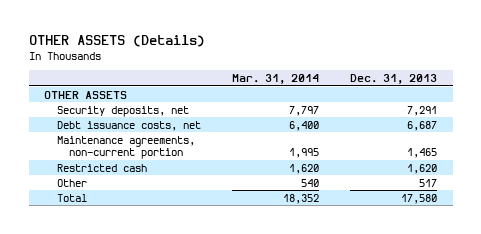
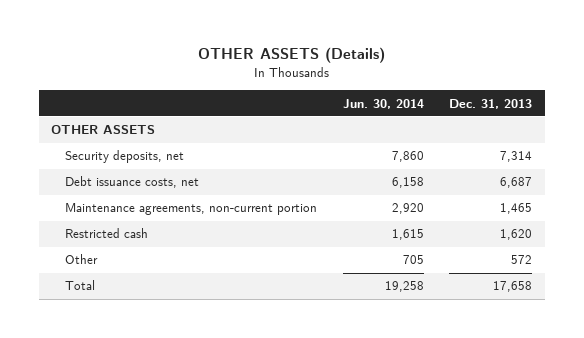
- | Mar. 31, 2014 | Dec. 31, 2013
+ | Jun. 30, 2014 | Dec. 31, 2013
- Security deposits, net | 7,797 | 7,291
+ Security deposits, net | 7,860 | 7,314
- Other | 540 | 517
- Total | 18,352 | 17,580
+ Other | 705 | 572
+ Total | 19,258 | 17,658

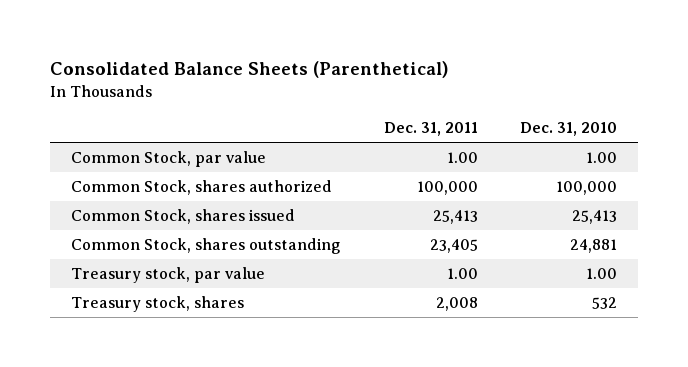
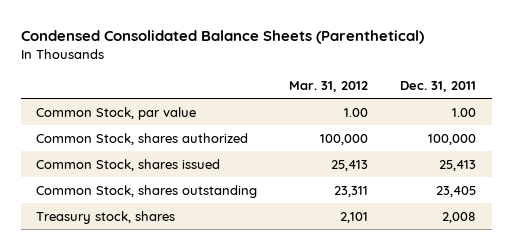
- Consolidated Balance Sheets (Parenthetical)
+ Condensed Consolidated Balance Sheets (Parenthetical)
- | Dec. 31, 2011 | Dec. 31, 2010
+ | Mar. 31, 2012 | Dec. 31, 2011
- Treasury stock, par value | 1.00 | 1.00

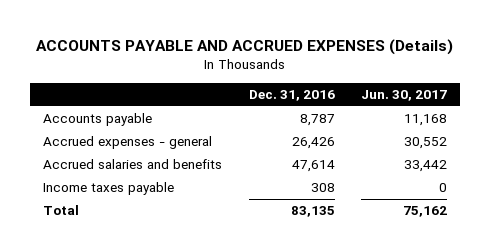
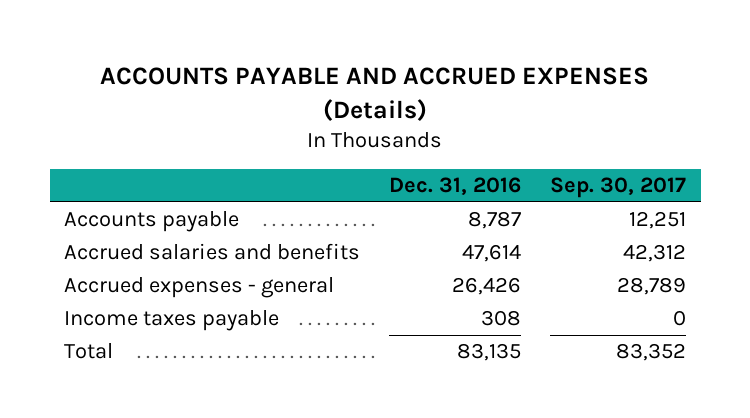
- | Dec. 31, 2016 | Jun. 30, 2017
+ | Dec. 31, 2016 | Sep. 30, 2017
moved down: Accrued expenses - general | 26,426 | 28,789

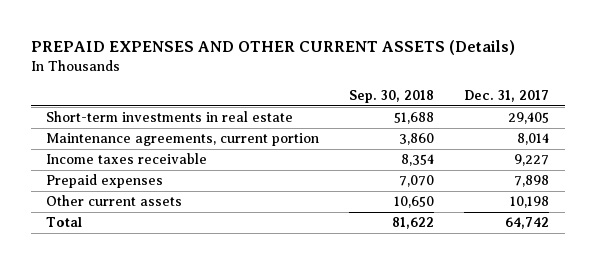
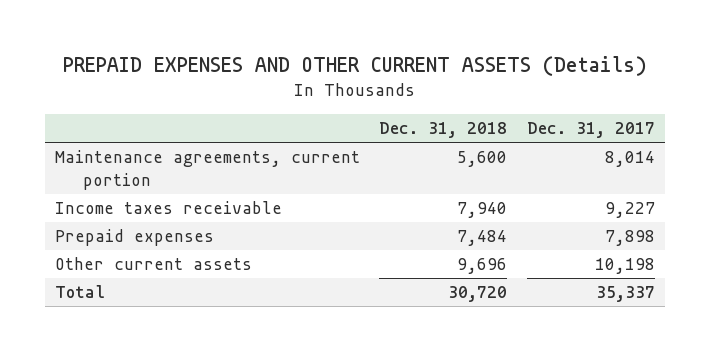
- | Sep. 30, 2018 | Dec. 31, 2017
+ | Dec. 31, 2018 | Dec. 31, 2017
- Short-term investments in real estate | 51,688 | 29,405
- Total | 81,622 | 64,742
+ Total | 30,720 | 35,337

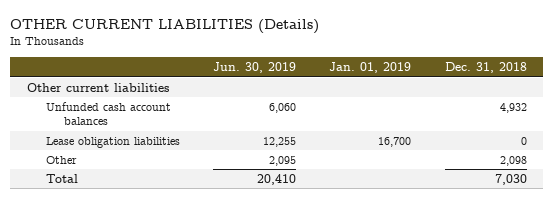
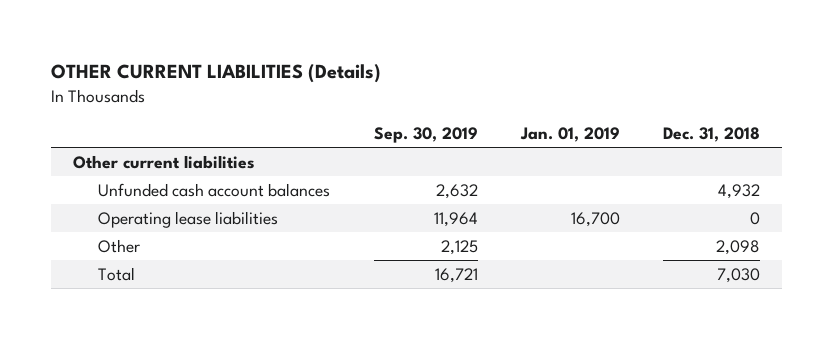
- | Jun. 30, 2019 | Jan. 01, 2019 | Dec. 31, 2018
+ | Sep. 30, 2019 | Jan. 01, 2019 | Dec. 31, 2018
- Lease obligation liabilities | 12,255 | 16,700 | 0
+ Operating lease liabilities | 11,964 | 16,700 | 0

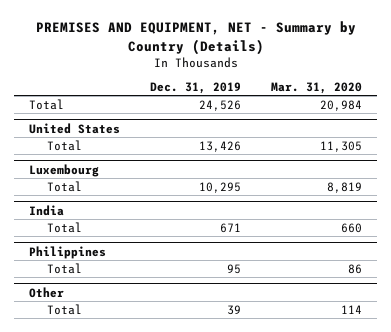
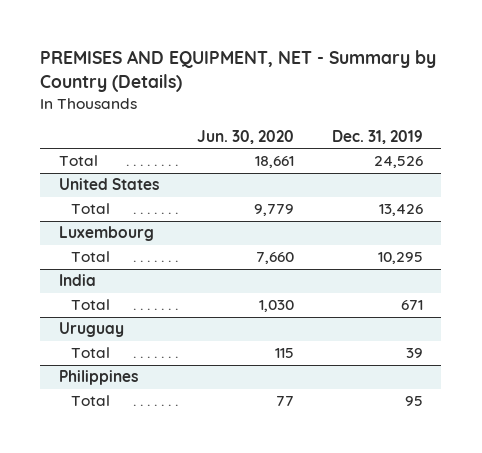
- | Dec. 31, 2019 | Mar. 31, 2020
+ | Jun. 30, 2020 | Dec. 31, 2019
+ Uruguay
+ Total | 115 | 39
- Other
- Total | 39 | 114

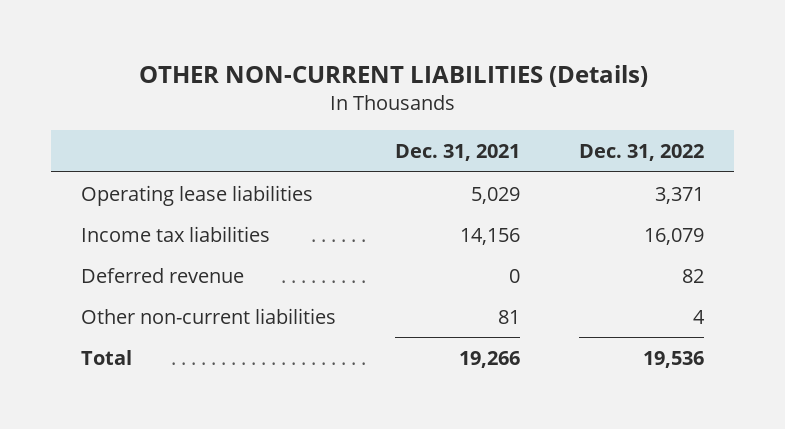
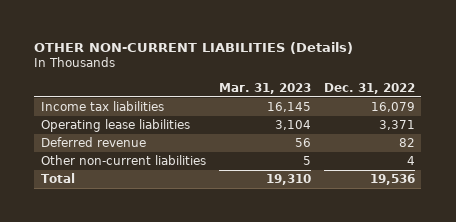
- | Dec. 31, 2021 | Dec. 31, 2022
+ | Mar. 31, 2023 | Dec. 31, 2022
moved down: Operating lease liabilities | 3,104 | 3,371

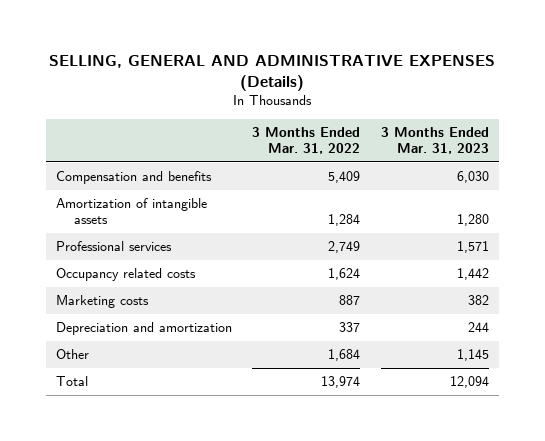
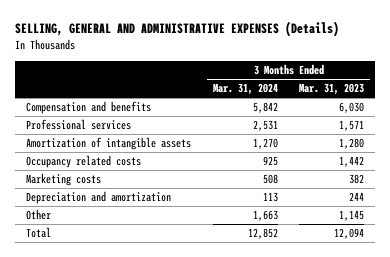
- | 3 Months Ended Mar. 31, 2022 | 3 Months Ended Mar. 31, 2023
+ | 3 Months Ended Mar. 31, 2024 | 3 Months Ended Mar. 31, 2023
moved down: Amortization of intangible assets | 1,270 | 1,280

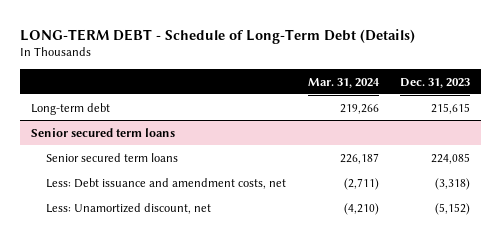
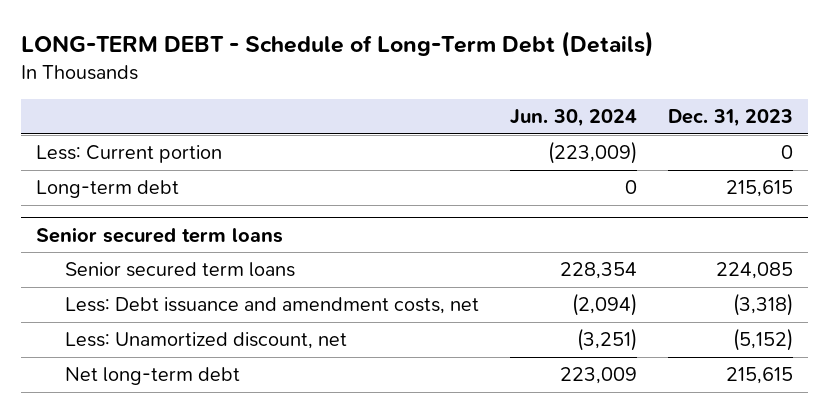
- | Mar. 31, 2024 | Dec. 31, 2023
+ | Jun. 30, 2024 | Dec. 31, 2023
+ Less: Current portion | (223,009) | 0
@ Senior secured term loans
+ Net long-term debt | 223,009 | 215,615

